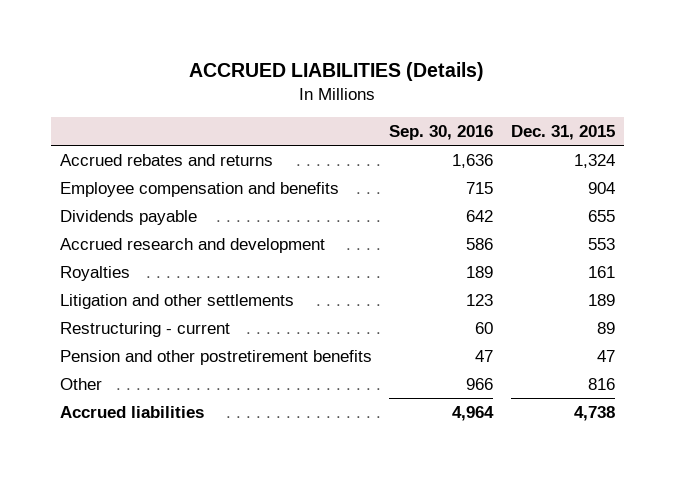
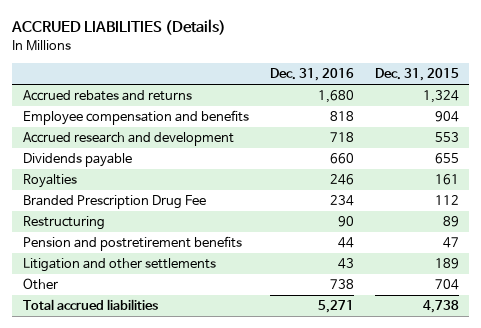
- | Sep. 30, 2016 | Dec. 31, 2015
+ | Dec. 31, 2016 | Dec. 31, 2015
moved down: Dividends payable | 660 | 655
+ Branded Prescription Drug Fee | 234 | 112
+ Restructuring | 90 | 89
+ Pension and postretirement benefits | 44 | 47
- Restructuring - current | 60 | 89
- Pension and other postretirement benefits | 47 | 47
- Other | 966 | 816
- Accrued liabilities | 4,964 | 4,738
+ Other | 738 | 704
+ Total accrued liabilities | 5,271 | 4,738

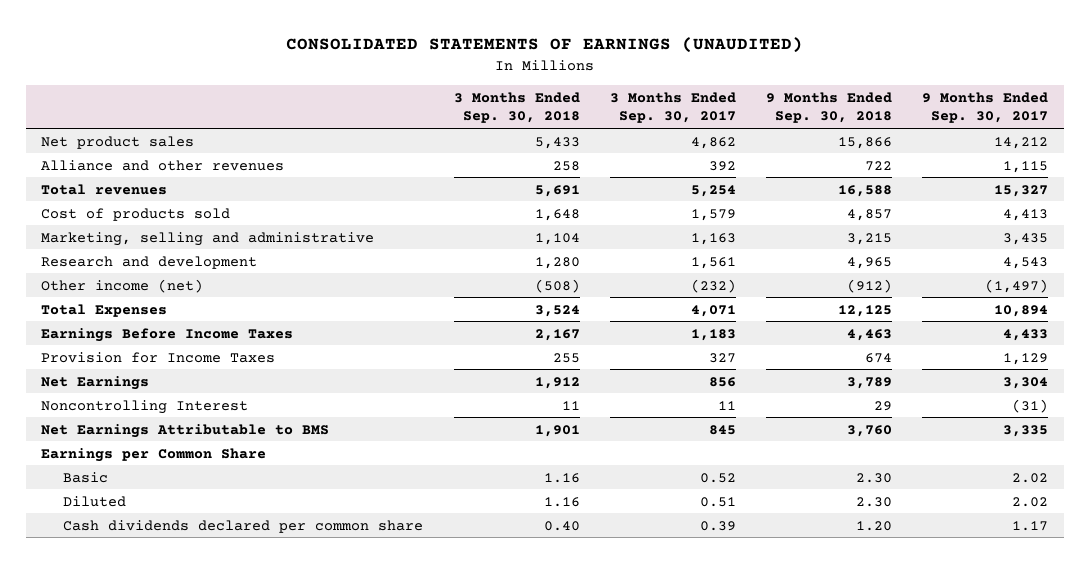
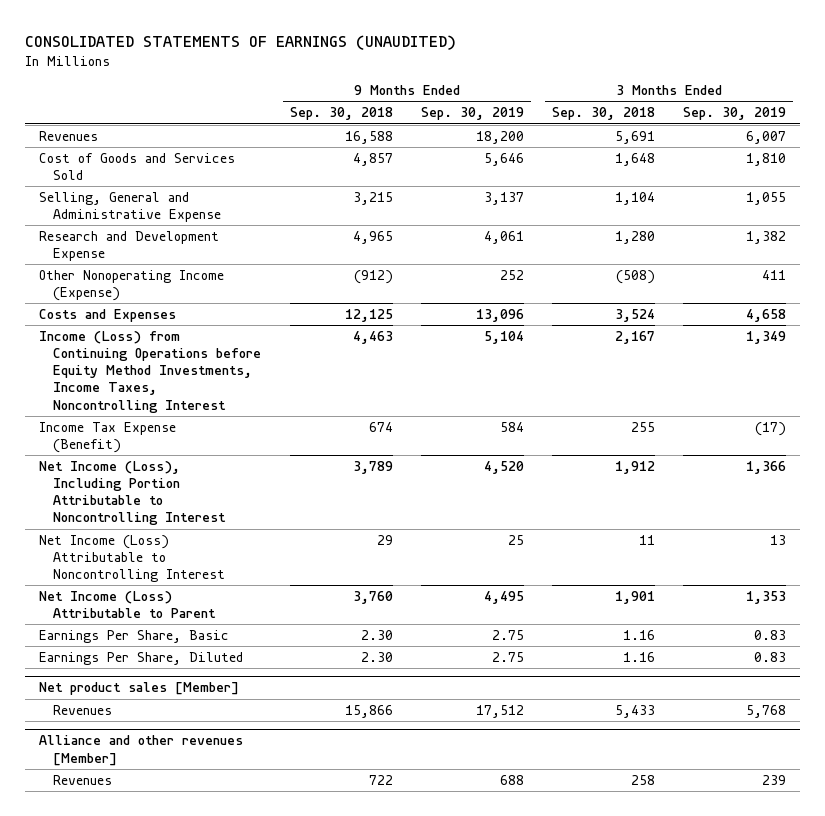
- | 3 Months Ended Sep. 30, 2018 | 3 Months Ended Sep. 30, 2017 | 9 Months Ended Sep. 30, 2018 | 9 Months Ended Sep. 30, 2017
+ | 9 Months Ended Sep. 30, 2018 | 9 Months Ended Sep. 30, 2019 | 3 Months Ended Sep. 30, 2018 | 3 Months Ended Sep. 30, 2019
- Net product sales | 5,433 | 4,862 | 15,866 | 14,212
- Alliance and other revenues | 258 | 392 | 722 | 1,115
- Total revenues | 5,691 | 5,254 | 16,588 | 15,327
- Cost of products sold | 1,648 | 1,579 | 4,857 | 4,413
- Marketing, selling and administrative | 1,104 | 1,163 | 3,215 | 3,435
- Research and development | 1,280 | 1,561 | 4,965 | 4,543
- Other income (net) | (508) | (232) | (912) | (1,497)
- Total Expenses | 3,524 | 4,071 | 12,125 | 10,894
- Earnings Before Income Taxes | 2,167 | 1,183 | 4,463 | 4,433
- Provision for Income Taxes | 255 | 327 | 674 | 1,129
- Net Earnings | 1,912 | 856 | 3,789 | 3,304
- Noncontrolling Interest | 11 | 11 | 29 | (31)
- Net Earnings Attributable to BMS | 1,901 | 845 | 3,760 | 3,335
- Earnings per Common Share
- Basic | 1.16 | 0.52 | 2.30 | 2.02
- Diluted | 1.16 | 0.51 | 2.30 | 2.02
- Cash dividends declared per common share | 0.40 | 0.39 | 1.20 | 1.17
+ Revenues | 16,588 | 18,200 | 5,691 | 6,007
+ Cost of Goods and Services Sold | 4,857 | 5,646 | 1,648 | 1,810
+ Selling, General and Administrative Expense | 3,215 | 3,137 | 1,104 | 1,055
+ Research and Development Expense | 4,965 | 4,061 | 1,280 | 1,382
+ Other Nonoperating Income (Expense) | (912) | 252 | (508) | 411
+ Costs and Expenses | 12,125 | 13,096 | 3,524 | 4,658
+ Income (Loss) from Continuing Operations before Equity Method Investments, Income Taxes, Noncontrolling Interest | 4,463 | 5,104 | 2,167 | 1,349
+ Income Tax Expense (Benefit) | 674 | 584 | 255 | (17)
+ Net Income (Loss), Including Portion Attributable to Noncontrolling Interest | 3,789 | 4,520 | 1,912 | 1,366
+ Net Income (Loss) Attributable to Noncontrolling Interest | 29 | 25 | 11 | 13
+ Net Income (Loss) Attributable to Parent | 3,760 | 4,495 | 1,901 | 1,353
+ Earnings Per Share, Basic | 2.30 | 2.75 | 1.16 | 0.83
+ Earnings Per Share, Diluted | 2.30 | 2.75 | 1.16 | 0.83
+ Net product sales [Member]
+ Revenues | 15,866 | 17,512 | 5,433 | 5,768
+ Alliance and other revenues [Member]
+ Revenues | 722 | 688 | 258 | 239

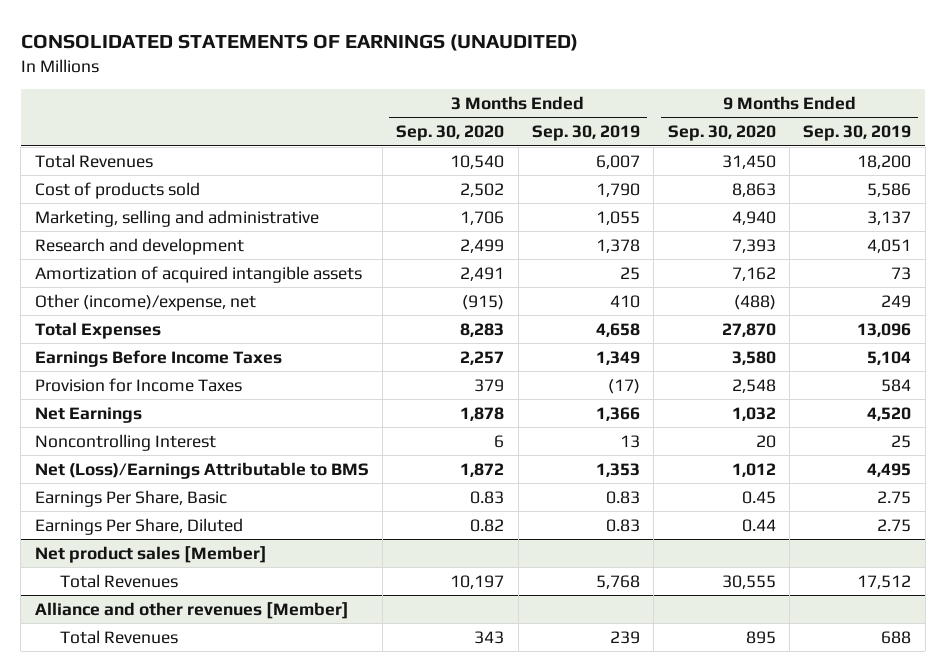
- | 9 Months Ended Sep. 30, 2018 | 9 Months Ended Sep. 30, 2019 | 3 Months Ended Sep. 30, 2018 | 3 Months Ended Sep. 30, 2019
+ | 3 Months Ended Sep. 30, 2020 | 3 Months Ended Sep. 30, 2019 | 9 Months Ended Sep. 30, 2020 | 9 Months Ended Sep. 30, 2019
- Revenues | 16,588 | 18,200 | 5,691 | 6,007
- Cost of Goods and Services Sold | 4,857 | 5,646 | 1,648 | 1,810
- Selling, General and Administrative Expense | 3,215 | 3,137 | 1,104 | 1,055
- Research and Development Expense | 4,965 | 4,061 | 1,280 | 1,382
- Other Nonoperating Income (Expense) | (912) | 252 | (508) | 411
- Costs and Expenses | 12,125 | 13,096 | 3,524 | 4,658
- Income (Loss) from Continuing Operations before Equity Method Investments, Income Taxes, Noncontrolling Interest | 4,463 | 5,104 | 2,167 | 1,349
- Income Tax Expense (Benefit) | 674 | 584 | 255 | (17)
- Net Income (Loss), Including Portion Attributable to Noncontrolling Interest | 3,789 | 4,520 | 1,912 | 1,366
- Net Income (Loss) Attributable to Noncontrolling Interest | 29 | 25 | 11 | 13
- Net Income (Loss) Attributable to Parent | 3,760 | 4,495 | 1,901 | 1,353
+ Total Revenues | 10,540 | 6,007 | 31,450 | 18,200
+ Cost of products sold | 2,502 | 1,790 | 8,863 | 5,586
+ Marketing, selling and administrative | 1,706 | 1,055 | 4,940 | 3,137
+ Research and development | 2,499 | 1,378 | 7,393 | 4,051
+ Amortization of acquired intangible assets | 2,491 | 25 | 7,162 | 73
+ Other (income)/expense, net | (915) | 410 | (488) | 249
+ Total Expenses | 8,283 | 4,658 | 27,870 | 13,096
+ Earnings Before Income Taxes | 2,257 | 1,349 | 3,580 | 5,104
+ Provision for Income Taxes | 379 | (17) | 2,548 | 584
+ Net Earnings | 1,878 | 1,366 | 1,032 | 4,520
+ Noncontrolling Interest | 6 | 13 | 20 | 25
+ Net (Loss)/Earnings Attributable to BMS | 1,872 | 1,353 | 1,012 | 4,495
@ Net product sales [Member]
- Revenues | 15,866 | 17,512 | 5,433 | 5,768
+ Total Revenues | 10,197 | 5,768 | 30,555 | 17,512
@ Alliance and other revenues [Member]
- Revenues | 722 | 688 | 258 | 239
+ Total Revenues | 343 | 239 | 895 | 688

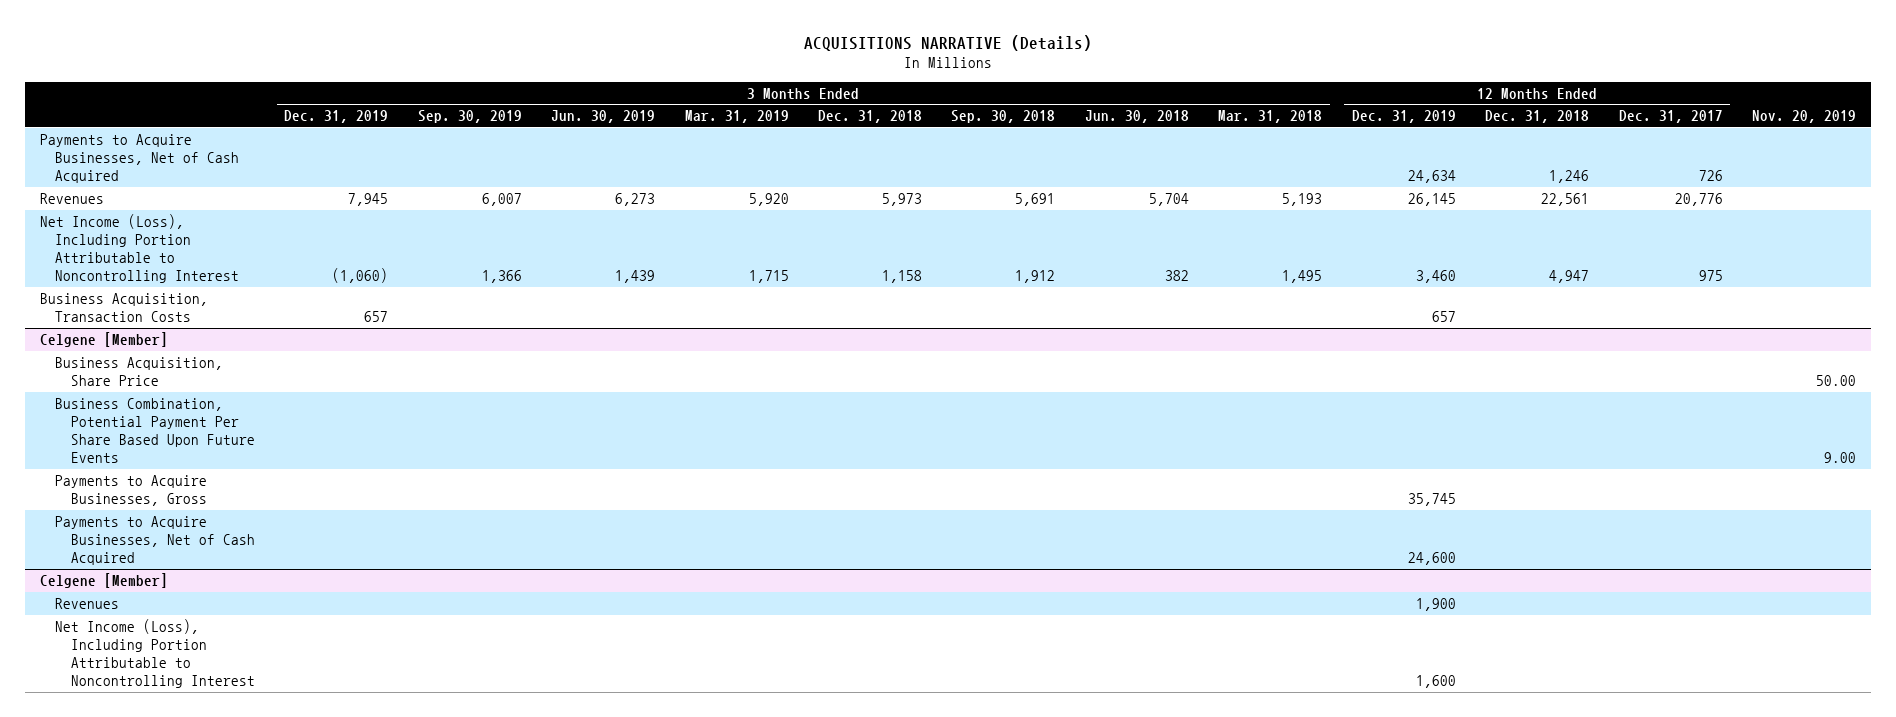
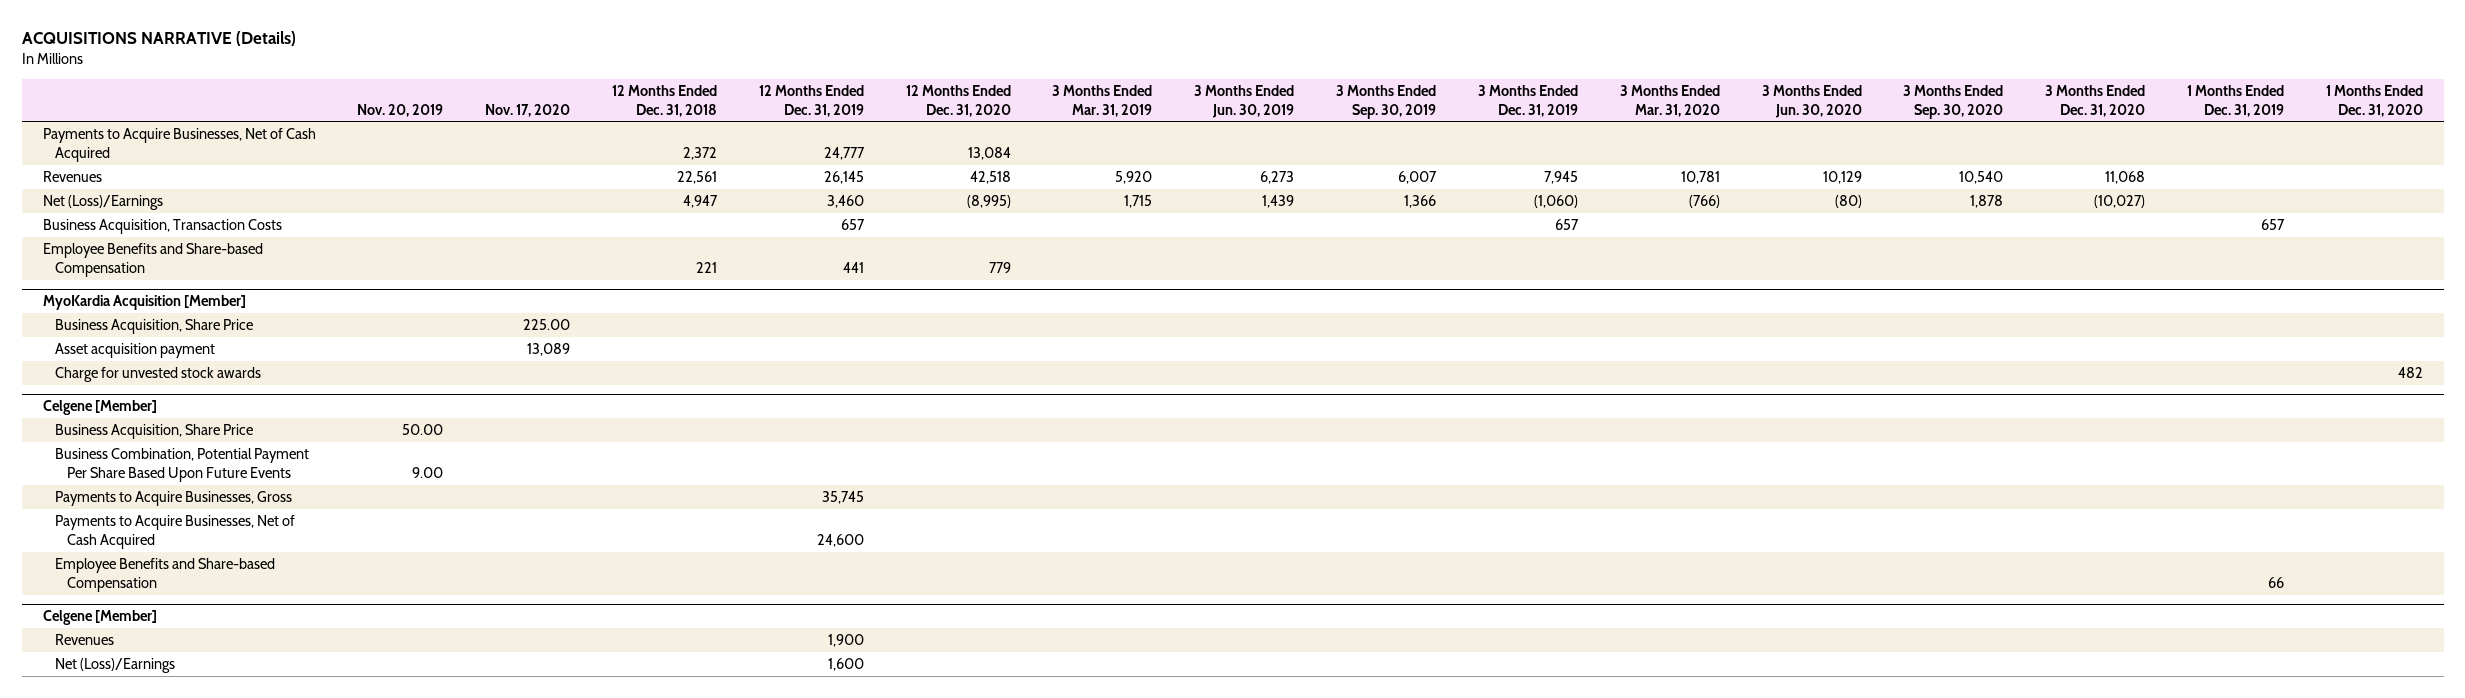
- | 3 Months Ended Dec. 31, 2019 | 3 Months Ended Sep. 30, 2019 | 3 Months Ended Jun. 30, 2019 | 3 Months Ended Mar. 31, 2019 | 3 Months Ended Dec. 31, 2018 | 3 Months Ended Sep. 30, 2018 | 3 Months Ended Jun. 30, 2018 | 3 Months Ended Mar. 31, 2018 | 12 Months Ended Dec. 31, 2019 | 12 Months Ended Dec. 31, 2018 | 12 Months Ended Dec. 31, 2017 | Nov. 20, 2019
+ | Nov. 20, 2019 | Nov. 17, 2020 | 12 Months Ended Dec. 31, 2018 | 12 Months Ended Dec. 31, 2019 | 12 Months Ended Dec. 31, 2020 | 3 Months Ended Mar. 31, 2019 | 3 Months Ended Jun. 30, 2019 | 3 Months Ended Sep. 30, 2019 | 3 Months Ended Dec. 31, 2019 | 3 Months Ended Mar. 31, 2020 | 3 Months Ended Jun. 30, 2020 | 3 Months Ended Sep. 30, 2020 | 3 Months Ended Dec. 31, 2020 | 1 Months Ended Dec. 31, 2019 | 1 Months Ended Dec. 31, 2020
- Payments to Acquire Businesses, Net of Cash Acquired | | | | | | | | | 24,634 | 1,246 | 726 |
+ Payments to Acquire Businesses, Net of Cash Acquired | | | 2,372 | 24,777 | 13,084 | | | | | | | | | |
- Net Income (Loss), Including Portion Attributable to Noncontrolling Interest | (1,060) | 1,366 | 1,439 | 1,715 | 1,158 | 1,912 | 382 | 1,495 | 3,460 | 4,947 | 975 |
+ Net (Loss)/Earnings | | | 4,947 | 3,460 | (8,995) | 1,715 | 1,439 | 1,366 | (1,060) | (766) | (80) | 1,878 | (10,027) | |
+ Employee Benefits and Share-based Compensation | | | 221 | 441 | 779 | | | | | | | | | |
+ MyoKardia Acquisition [Member]
+ Business Acquisition, Share Price | | 225.00 | | | | | | | | | | | | |
+ Asset acquisition payment | | 13,089 | | | | | | | | | | | | |
+ Charge for unvested stock awards | | | | | | | | | | | | | | | 482
@ Celgene [Member]
+ Employee Benefits and Share-based Compensation | | | | | | | | | | | | | | 66 |
- Net Income (Loss), Including Portion Attributable to Noncontrolling Interest | | | | | | | | | 1,600 | | |
+ Net (Loss)/Earnings | | | | 1,600 | | | | | | | | | | |

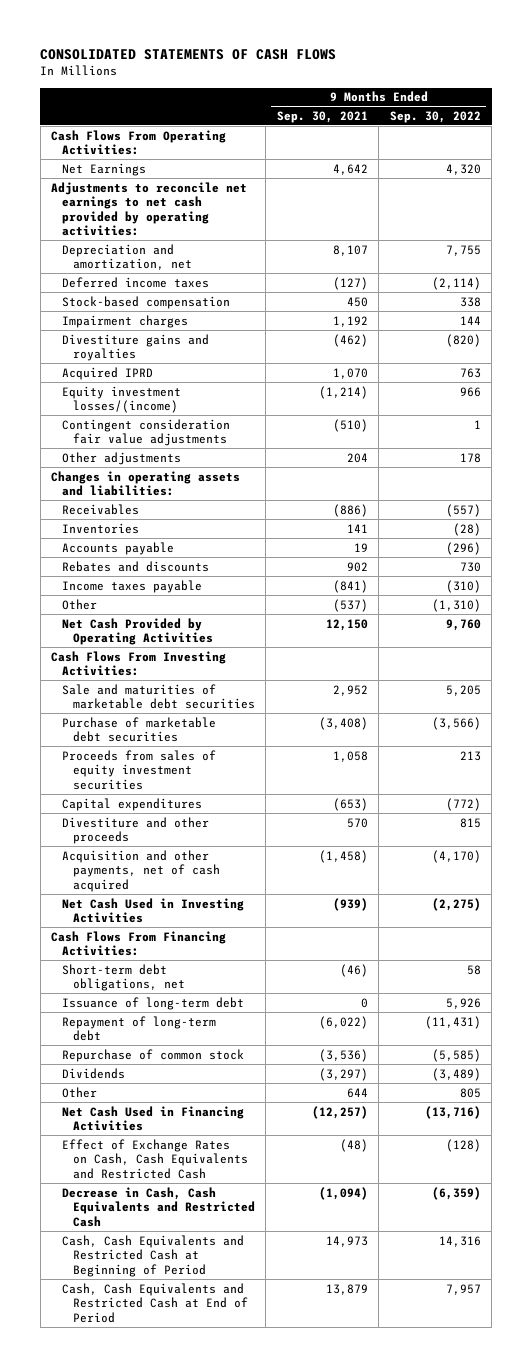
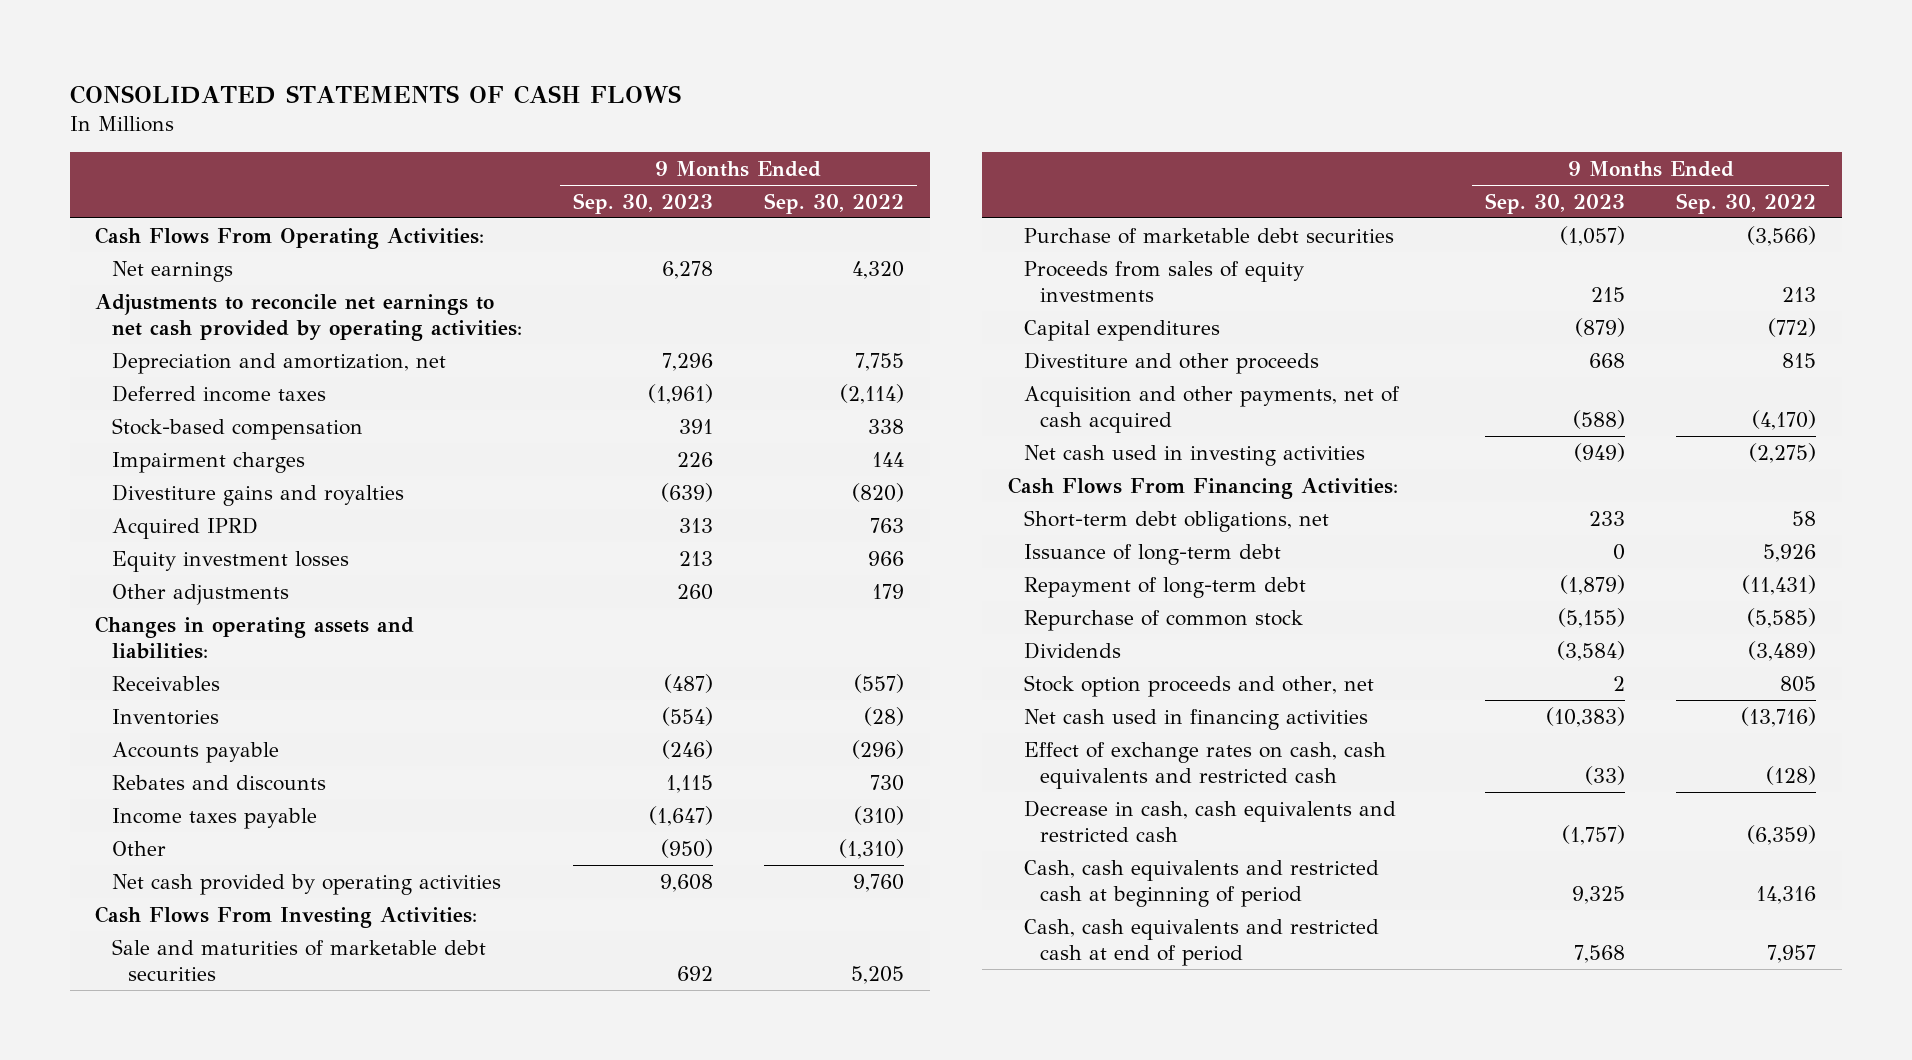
- | 9 Months Ended Sep. 30, 2021 | 9 Months Ended Sep. 30, 2022
+ | 9 Months Ended Sep. 30, 2023 | 9 Months Ended Sep. 30, 2022
- Net Earnings | 4,642 | 4,320
+ Net earnings | 6,278 | 4,320
- Equity investment losses/(income) | (1,214) | 966
- Contingent consideration fair value adjustments | (510) | 1
- Other adjustments | 204 | 178
+ Equity investment losses | 213 | 966
+ Other adjustments | 260 | 179
- Net Cash Provided by Operating Activities | 12,150 | 9,760
+ Net cash provided by operating activities | 9,608 | 9,760
- Proceeds from sales of equity investment securities | 1,058 | 213
+ Proceeds from sales of equity investments | 215 | 213
- Net Cash Used in Investing Activities | (939) | (2,275)
+ Net cash used in investing activities | (949) | (2,275)
- Other | 644 | 805
- Net Cash Used in Financing Activities | (12,257) | (13,716)
- Effect of Exchange Rates on Cash, Cash Equivalents and Restricted Cash | (48) | (128)
- Decrease in Cash, Cash Equivalents and Restricted Cash | (1,094) | (6,359)
- Cash, Cash Equivalents and Restricted Cash at Beginning of Period | 14,973 | 14,316
- Cash, Cash Equivalents and Restricted Cash at End of Period | 13,879 | 7,957
+ Stock option proceeds and other, net | 2 | 805
+ Net cash used in financing activities | (10,383) | (13,716)
+ Effect of exchange rates on cash, cash equivalents and restricted cash | (33) | (128)
+ Decrease in cash, cash equivalents and restricted cash | (1,757) | (6,359)
+ Cash, cash equivalents and restricted cash at beginning of period | 9,325 | 14,316
+ Cash, cash equivalents and restricted cash at end of period | 7,568 | 7,957

